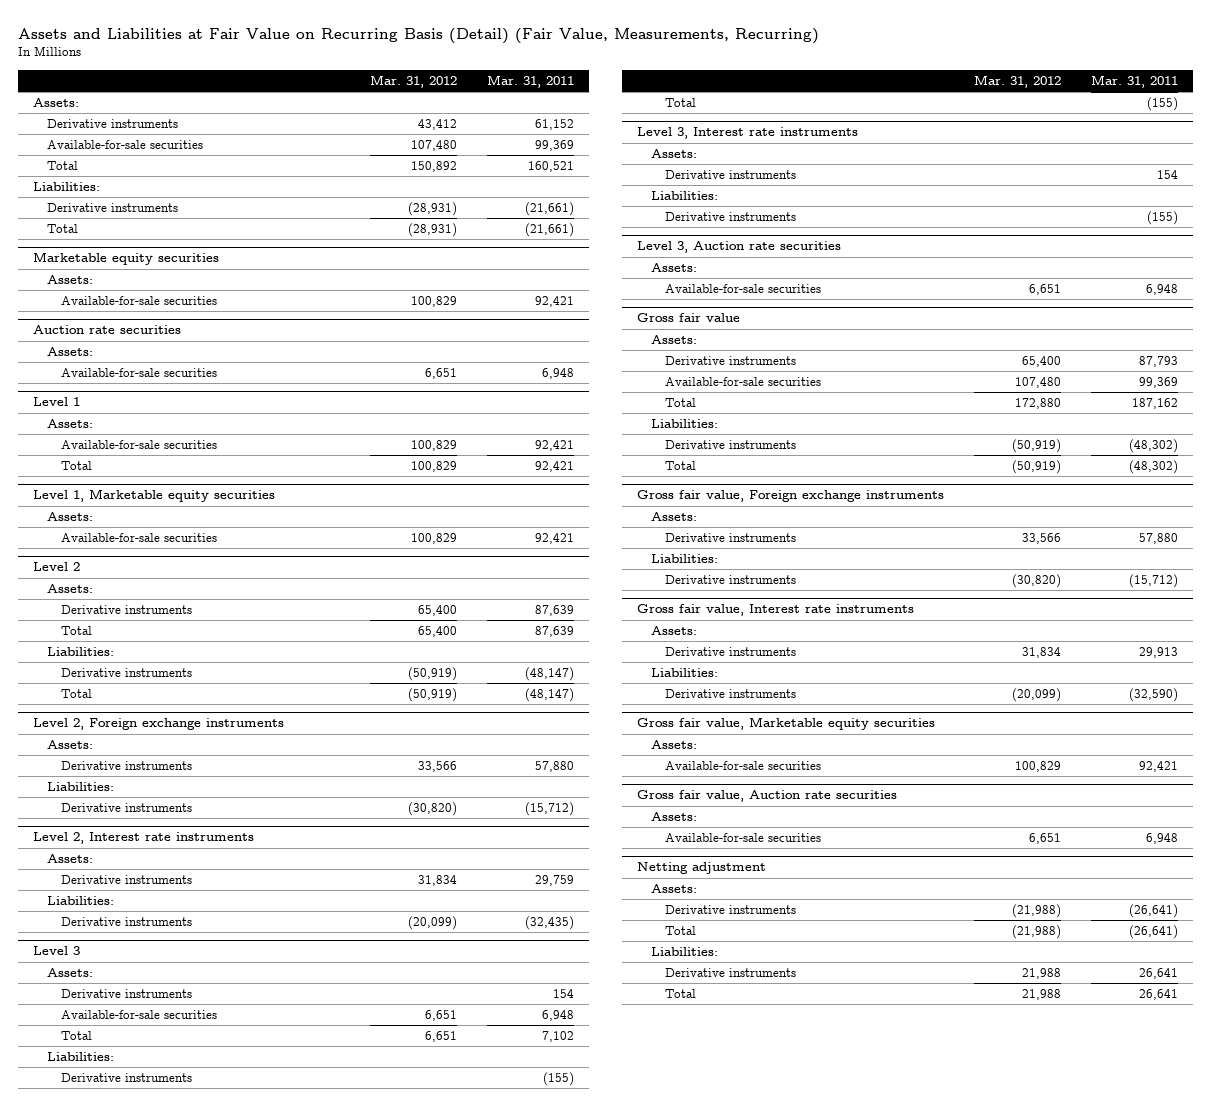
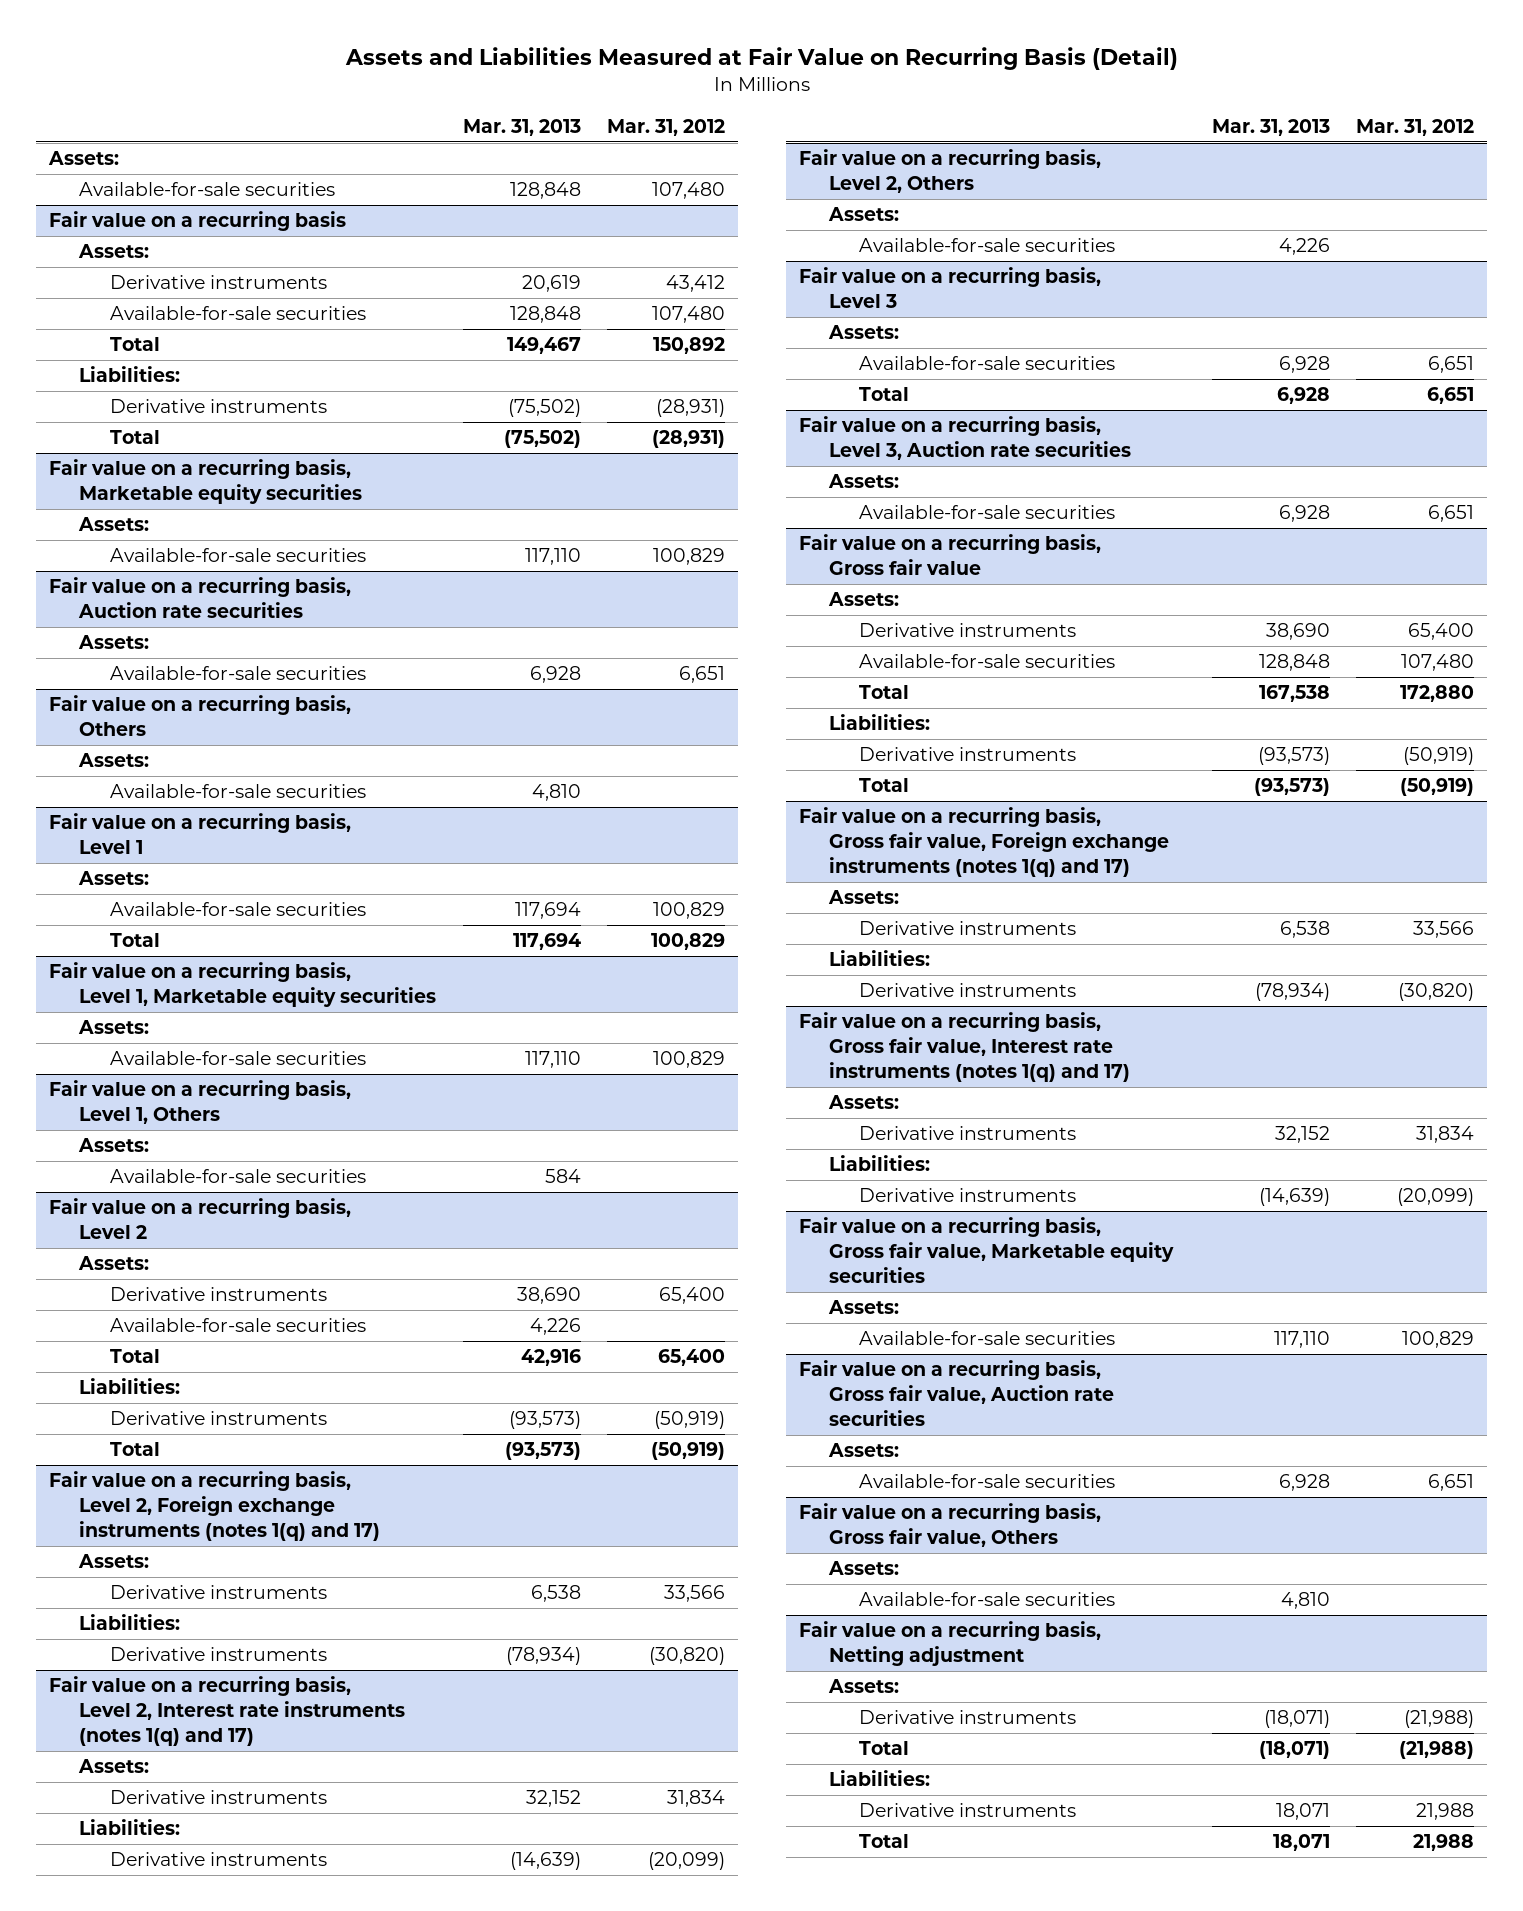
- Assets and Liabilities at Fair Value on Recurring Basis (Detail) (Fair Value, Measurements, Recurring)
+ Assets and Liabilities Measured at Fair Value on Recurring Basis (Detail)
- | Mar. 31, 2012 | Mar. 31, 2011
+ | Mar. 31, 2013 | Mar. 31, 2012
+ Available-for-sale securities | 128,848 | 107,480
+ Fair value on a recurring basis
+ Assets:
- Marketable equity securities
+ Fair value on a recurring basis, Marketable equity securities
- Auction rate securities
+ Fair value on a recurring basis, Auction rate securities
- Level 1
+ Fair value on a recurring basis, Others
+ Available-for-sale securities | 4,810 |
+ Fair value on a recurring basis, Level 1
+ Assets:
- Level 1, Marketable equity securities
+ Fair value on a recurring basis, Level 1, Marketable equity securities
- Level 2
+ Fair value on a recurring basis, Level 1, Others
+ Available-for-sale securities | 584 |
+ Fair value on a recurring basis, Level 2
+ Assets:
+ Available-for-sale securities | 4,226 |
- Level 2, Foreign exchange instruments
+ Fair value on a recurring basis, Level 2, Foreign exchange instruments (notes 1(q) and 17)
- Level 2, Interest rate instruments
+ Fair value on a recurring basis, Level 2, Interest rate instruments (notes 1(q) and 17)
- Level 3
+ Fair value on a recurring basis, Level 2, Others
- Derivative instruments | | 154
+ Available-for-sale securities | 4,226 |
+ Fair value on a recurring basis, Level 3
+ Assets:
- Liabilities:
- Derivative instruments | | (155)
- Total | | (155)
- Level 3, Interest rate instruments
- Assets:
- Derivative instruments | | 154
- Liabilities:
- Derivative instruments | | (155)
- Level 3, Auction rate securities
+ Fair value on a recurring basis, Level 3, Auction rate securities
- Gross fair value
+ Fair value on a recurring basis, Gross fair value
- Gross fair value, Foreign exchange instruments
+ Fair value on a recurring basis, Gross fair value, Foreign exchange instruments (notes 1(q) and 17)
- Gross fair value, Interest rate instruments
+ Fair value on a recurring basis, Gross fair value, Interest rate instruments (notes 1(q) and 17)
- Gross fair value, Marketable equity securities
+ Fair value on a recurring basis, Gross fair value, Marketable equity securities
- Gross fair value, Auction rate securities
+ Fair value on a recurring basis, Gross fair value, Auction rate securities
- Netting adjustment
+ Fair value on a recurring basis, Gross fair value, Others
+ Available-for-sale securities | 4,810 |
+ Fair value on a recurring basis, Netting adjustment
+ Assets:

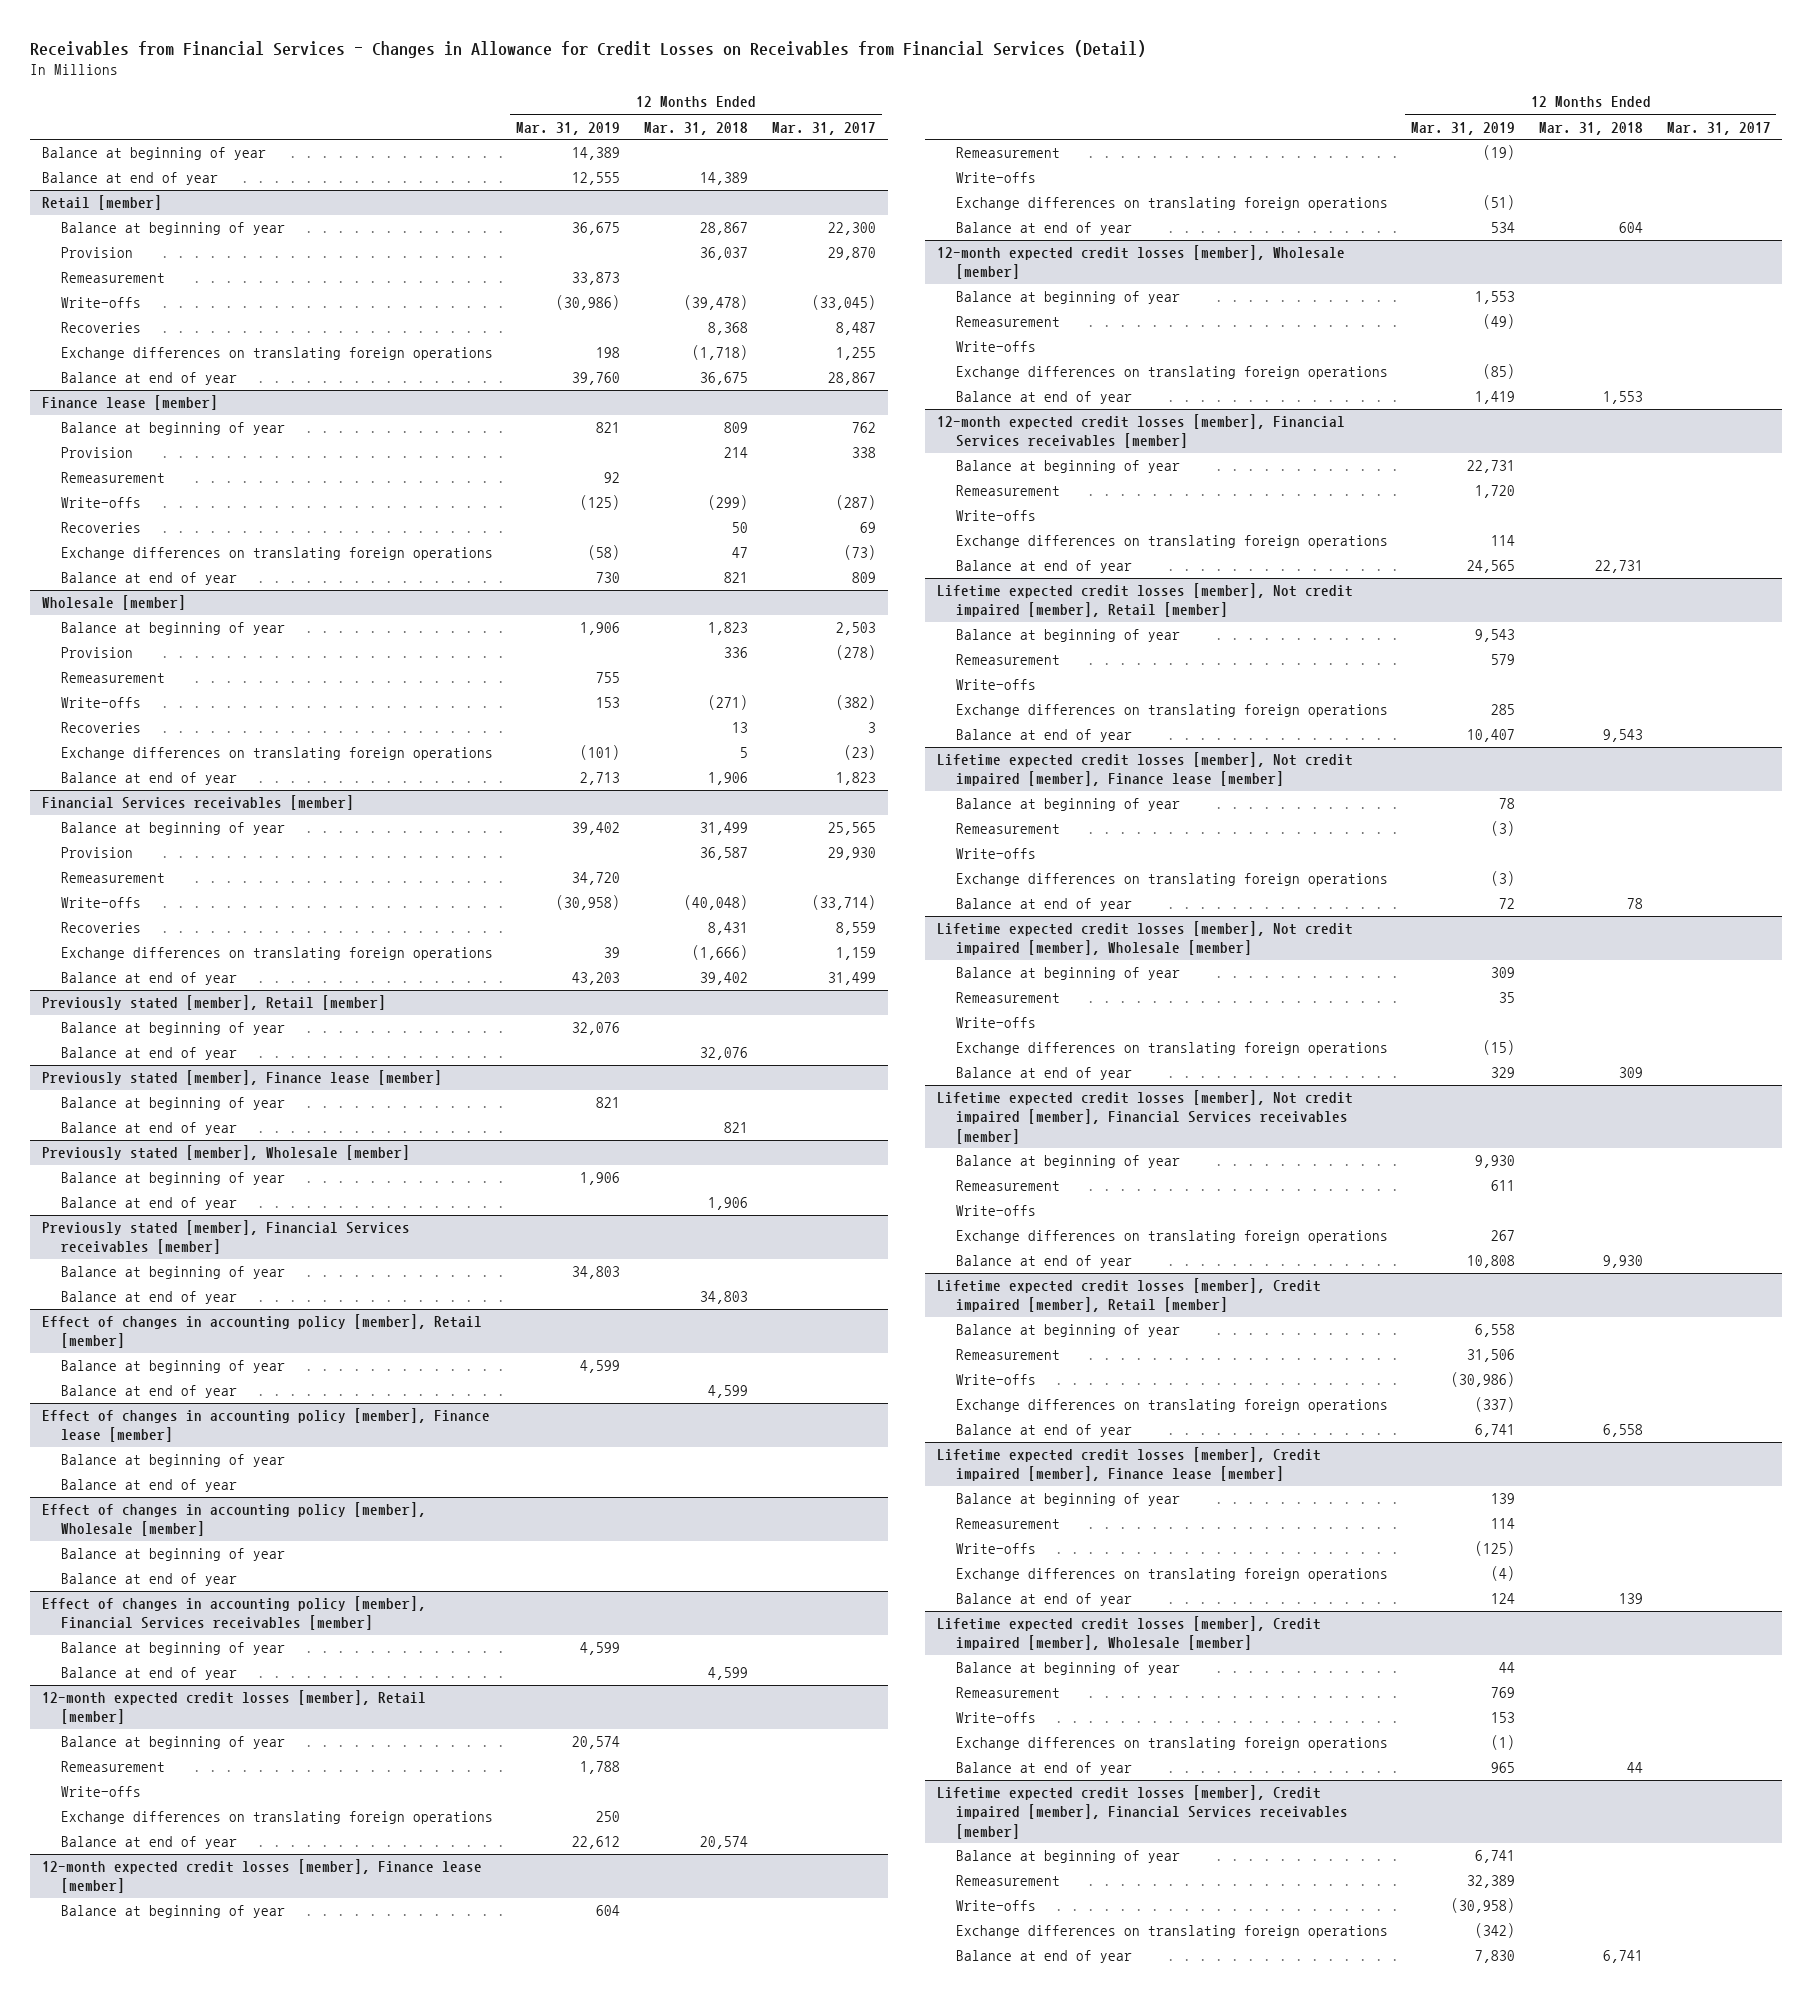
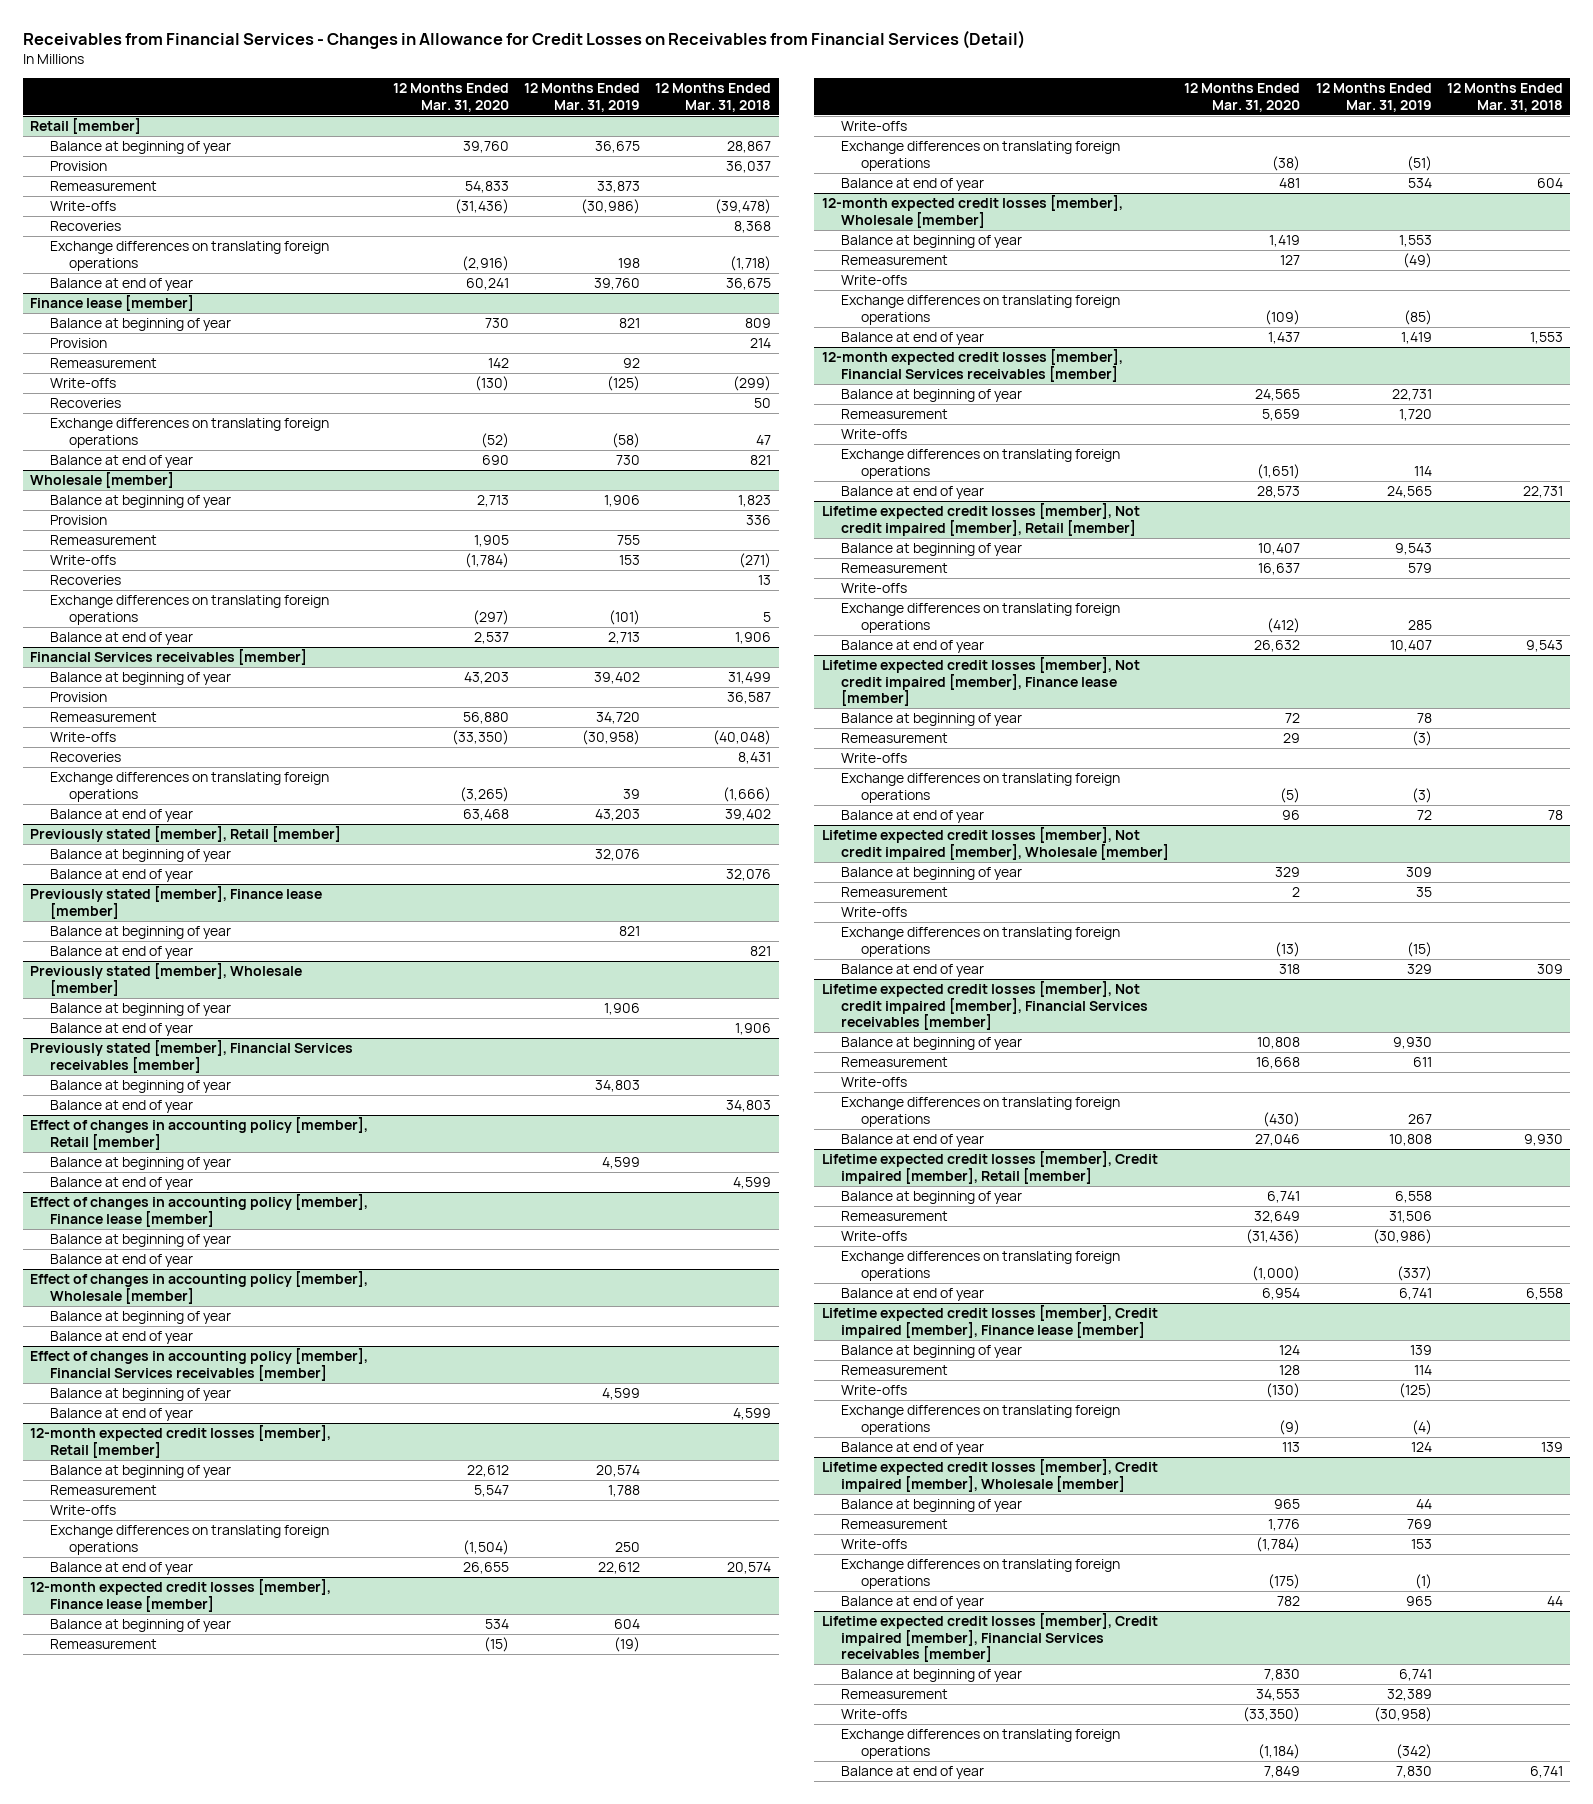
- | 12 Months Ended Mar. 31, 2019 | 12 Months Ended Mar. 31, 2018 | 12 Months Ended Mar. 31, 2017
+ | 12 Months Ended Mar. 31, 2020 | 12 Months Ended Mar. 31, 2019 | 12 Months Ended Mar. 31, 2018
- Balance at beginning of year | 14,389 | |
- Balance at end of year | 12,555 | 14,389 |

